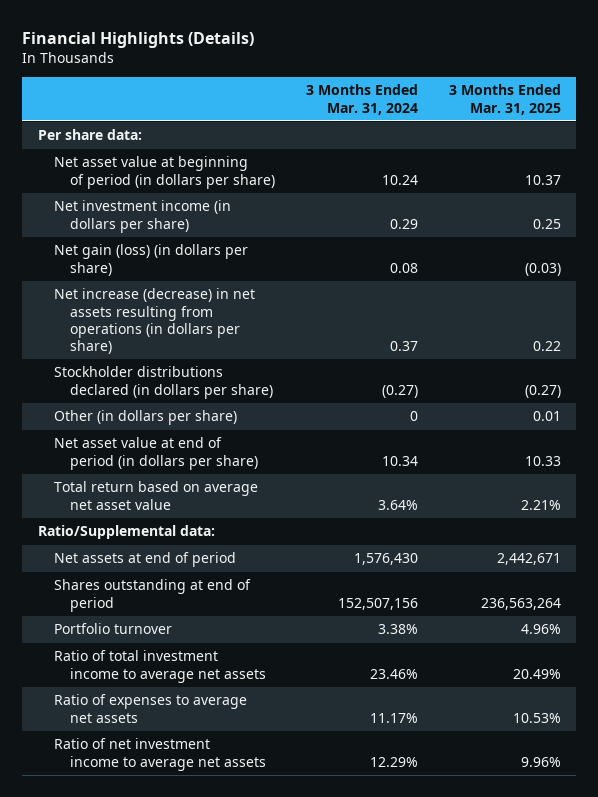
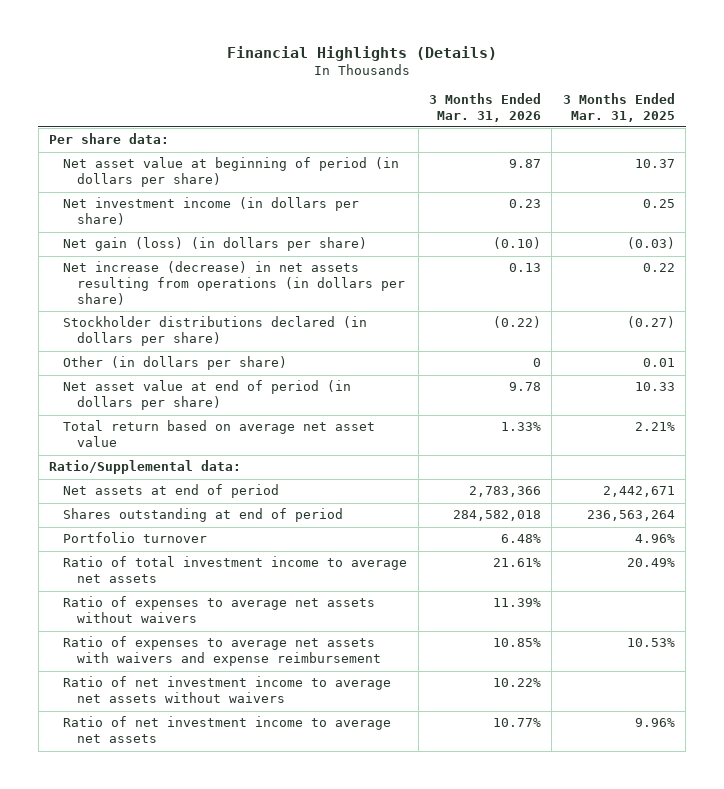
- | 3 Months Ended Mar. 31, 2024 | 3 Months Ended Mar. 31, 2025
+ | 3 Months Ended Mar. 31, 2026 | 3 Months Ended Mar. 31, 2025
- Ratio of expenses to average net assets | 11.17% | 10.53%
+ Ratio of expenses to average net assets without waivers | 11.39% |
+ Ratio of expenses to average net assets with waivers and expense reimbursement | 10.85% | 10.53%
+ Ratio of net investment income to average net assets without waivers | 10.22% |

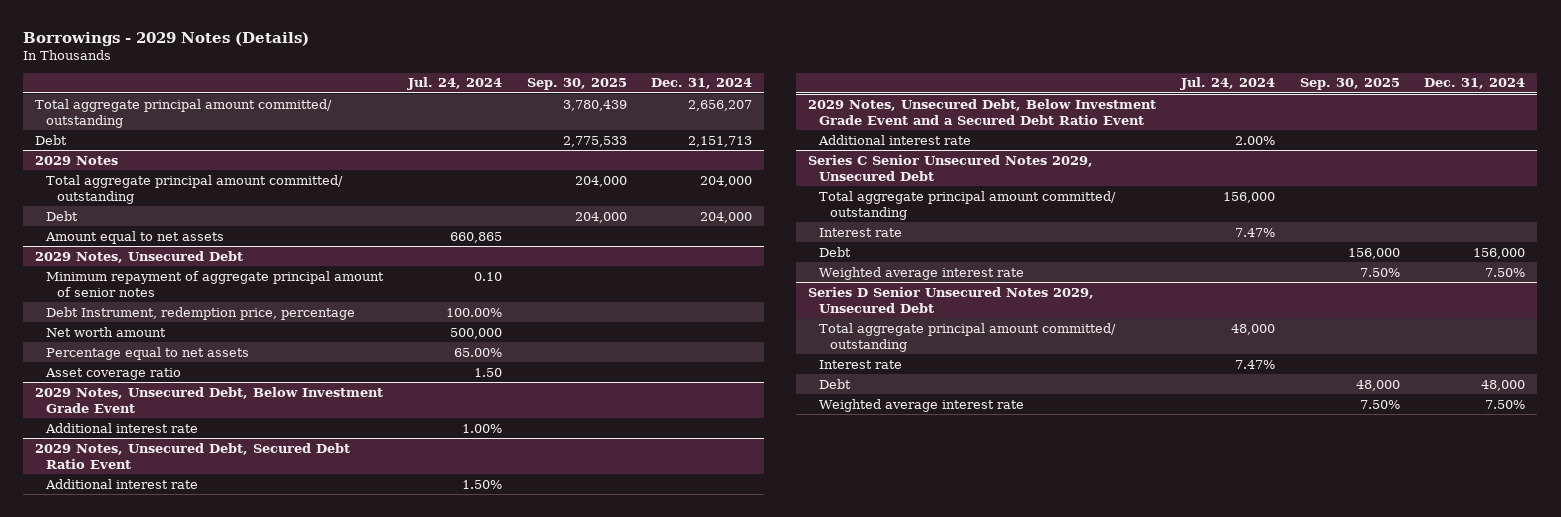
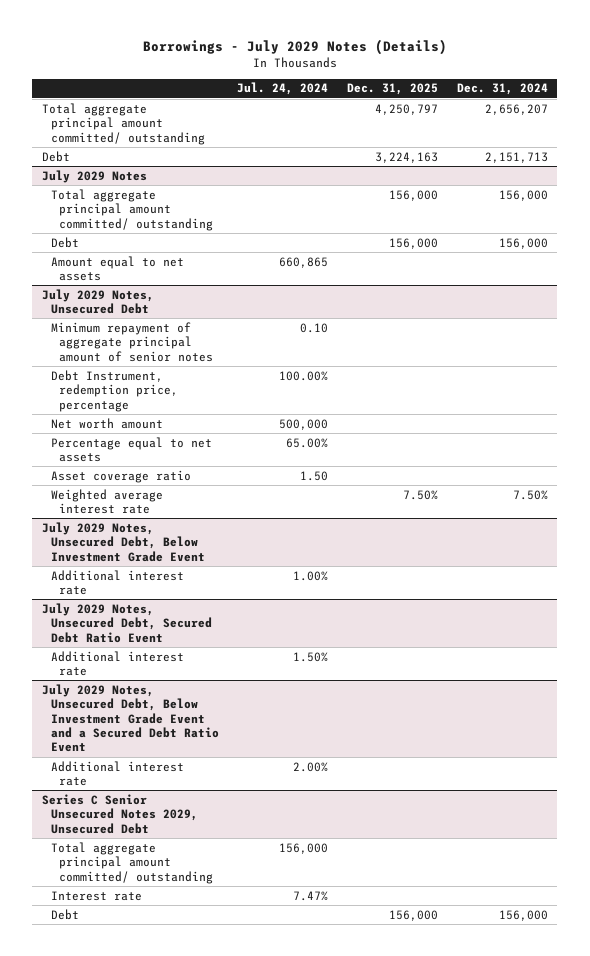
- Borrowings - 2029 Notes (Details)
+ Borrowings - July 2029 Notes (Details)
- | Jul. 24, 2024 | Sep. 30, 2025 | Dec. 31, 2024
+ | Jul. 24, 2024 | Dec. 31, 2025 | Dec. 31, 2024
- 2029 Notes
- Total aggregate principal amount committed/ outstanding | | 204,000 | 204,000
- Debt | | 204,000 | 204,000
+ July 2029 Notes
+ Total aggregate principal amount committed/ outstanding | | 156,000 | 156,000
+ Debt | | 156,000 | 156,000
- 2029 Notes, Unsecured Debt
+ July 2029 Notes, Unsecured Debt
- 2029 Notes, Unsecured Debt, Below Investment Grade Event
+ Weighted average interest rate | | 7.50% | 7.50%
+ July 2029 Notes, Unsecured Debt, Below Investment Grade Event
- 2029 Notes, Unsecured Debt, Secured Debt Ratio Event
+ July 2029 Notes, Unsecured Debt, Secured Debt Ratio Event
- 2029 Notes, Unsecured Debt, Below Investment Grade Event and a Secured Debt Ratio Event
+ July 2029 Notes, Unsecured Debt, Below Investment Grade Event and a Secured Debt Ratio Event
@ Series C Senior Unsecured Notes 2029, Unsecured Debt
- Weighted average interest rate | | 7.50% | 7.50%
- Series D Senior Unsecured Notes 2029, Unsecured Debt
- Total aggregate principal amount committed/ outstanding | 48,000 | |
- Interest rate | 7.47% | |
- Debt | | 48,000 | 48,000
- Weighted average interest rate | | 7.50% | 7.50%

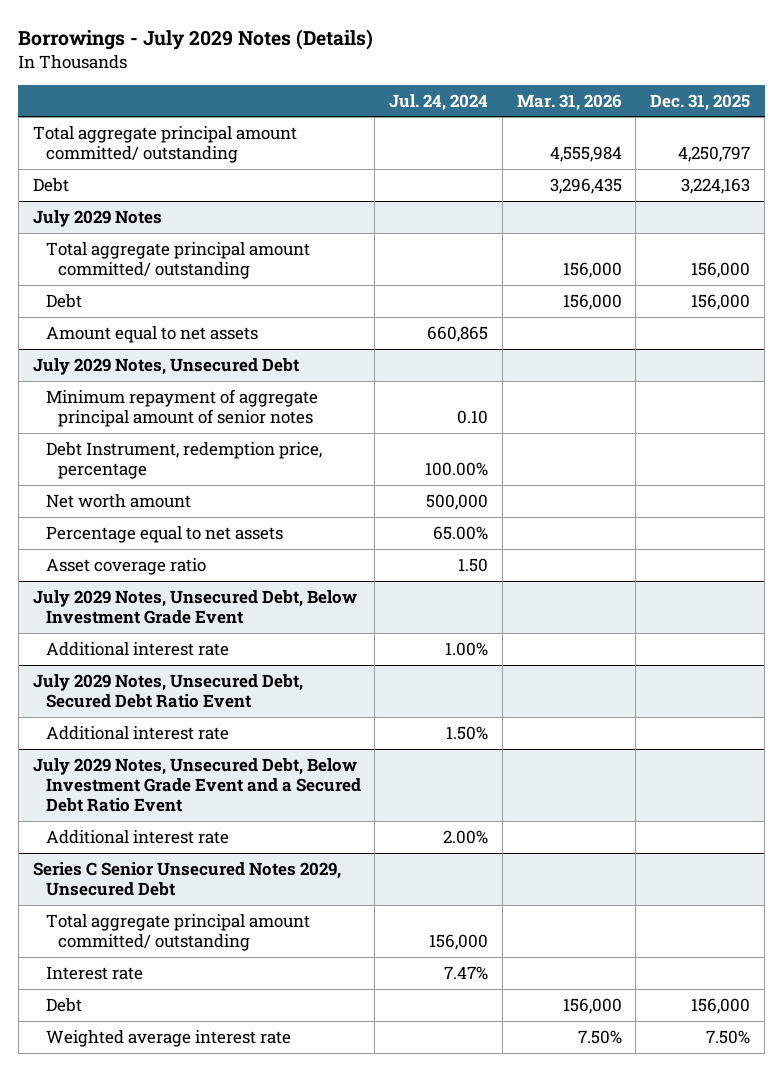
- | Jul. 24, 2024 | Dec. 31, 2025 | Dec. 31, 2024
+ | Jul. 24, 2024 | Mar. 31, 2026 | Dec. 31, 2025
@ July 2029 Notes, Unsecured Debt
- Weighted average interest rate | | 7.50% | 7.50%
@ Series C Senior Unsecured Notes 2029, Unsecured Debt
+ Weighted average interest rate | | 7.50% | 7.50%

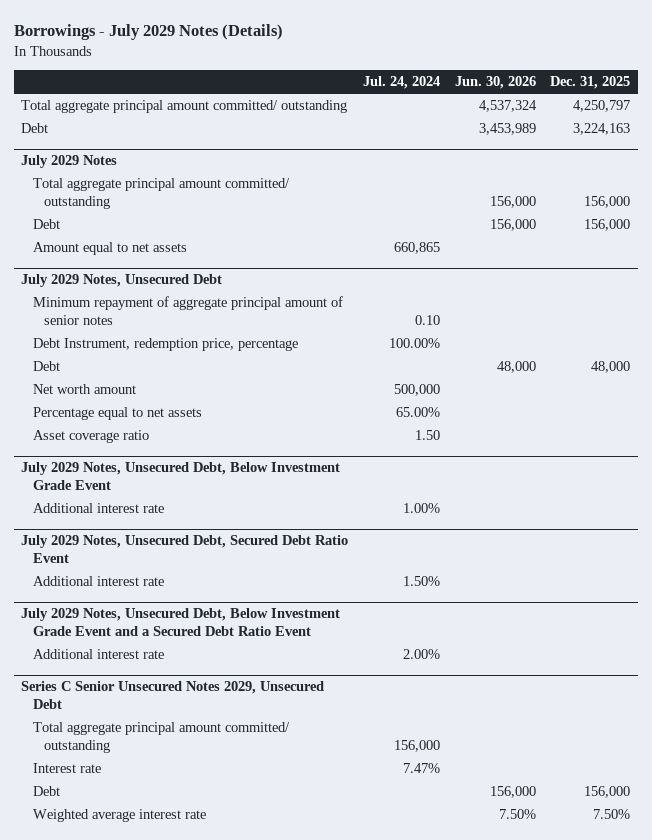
- | Jul. 24, 2024 | Mar. 31, 2026 | Dec. 31, 2025
+ | Jul. 24, 2024 | Jun. 30, 2026 | Dec. 31, 2025
@ July 2029 Notes, Unsecured Debt
+ Debt | | 48,000 | 48,000

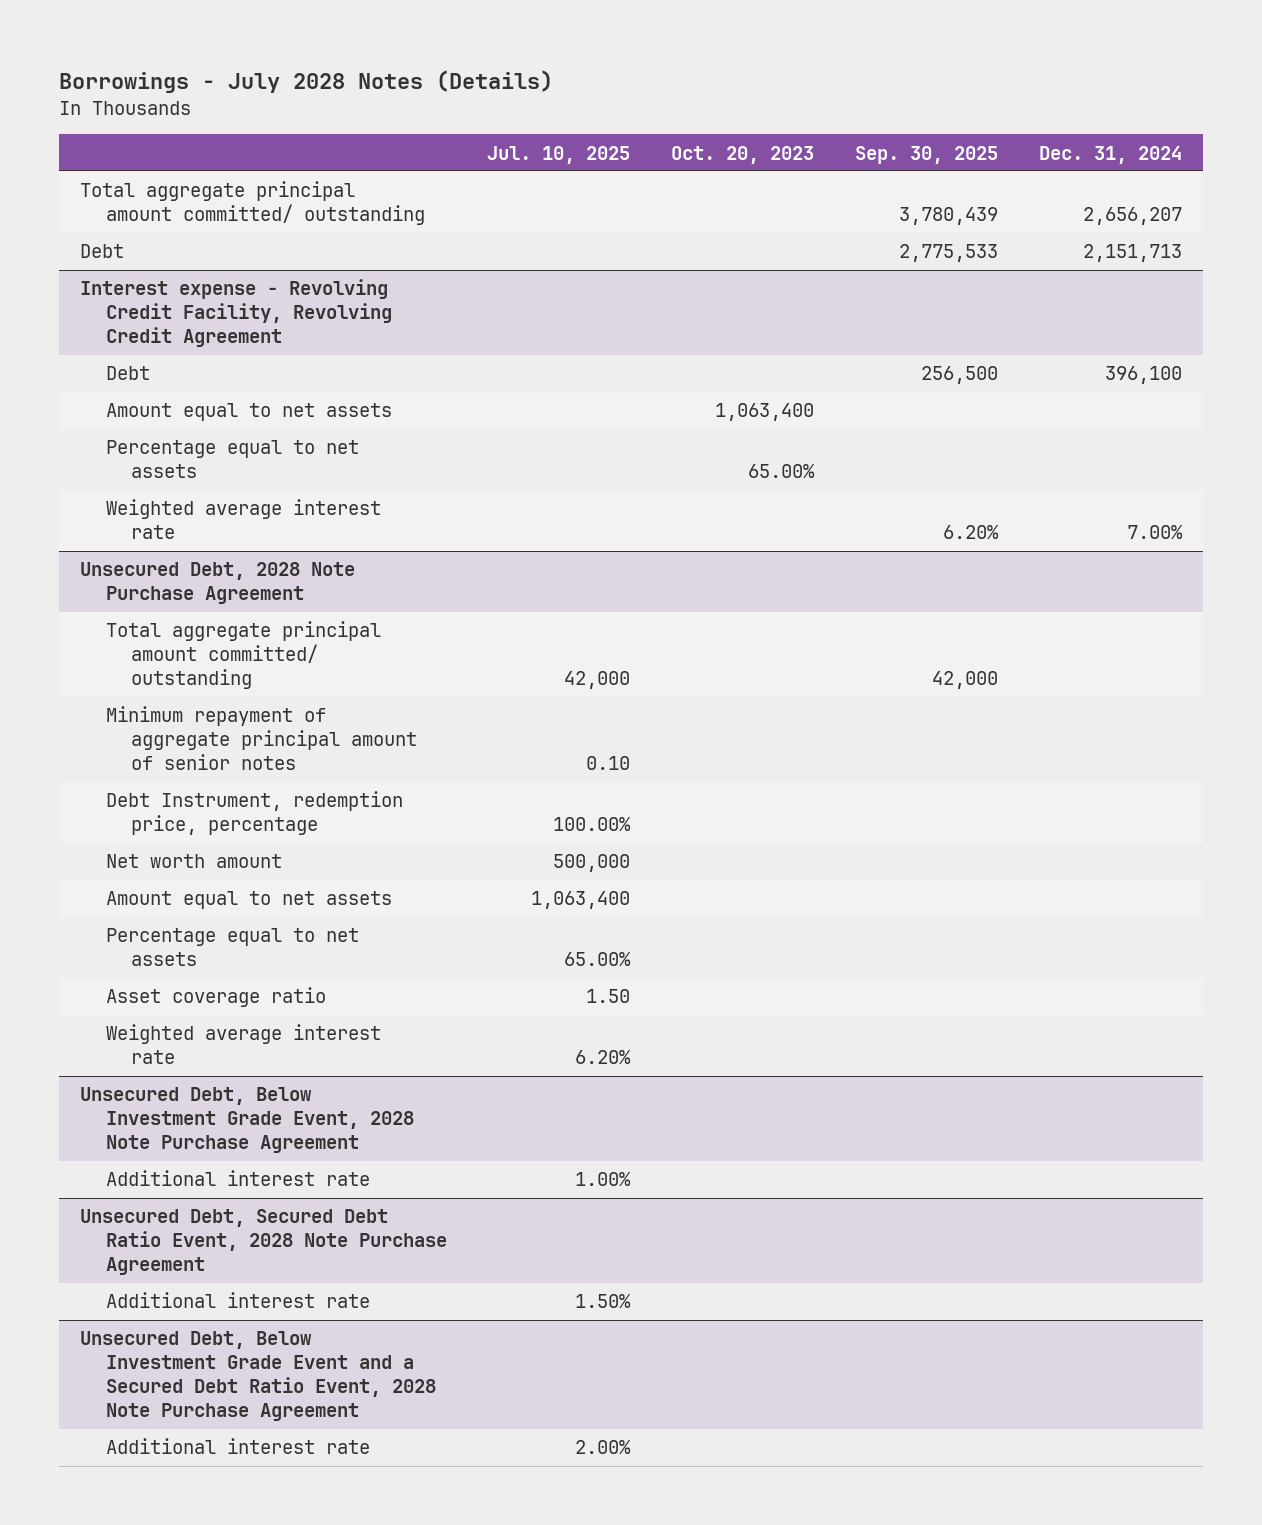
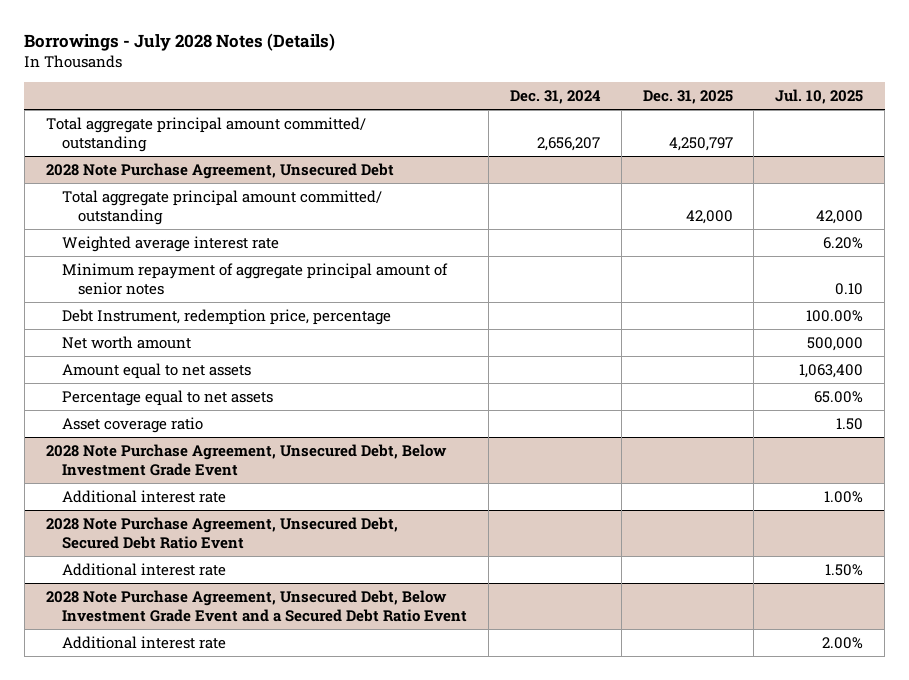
- | Jul. 10, 2025 | Oct. 20, 2023 | Sep. 30, 2025 | Dec. 31, 2024
+ | Dec. 31, 2024 | Dec. 31, 2025 | Jul. 10, 2025
- Debt | | | 2,775,533 | 2,151,713
- Interest expense - Revolving Credit Facility, Revolving Credit Agreement
- Debt | | | 256,500 | 396,100
- Amount equal to net assets | | 1,063,400 | |
- Percentage equal to net assets | | 65.00% | |
- Weighted average interest rate | | | 6.20% | 7.00%
- Unsecured Debt, 2028 Note Purchase Agreement
+ 2028 Note Purchase Agreement, Unsecured Debt
+ Weighted average interest rate | | | 6.20%
- Weighted average interest rate | 6.20% | | |
- Unsecured Debt, Below Investment Grade Event, 2028 Note Purchase Agreement
+ 2028 Note Purchase Agreement, Unsecured Debt, Below Investment Grade Event
- Unsecured Debt, Secured Debt Ratio Event, 2028 Note Purchase Agreement
+ 2028 Note Purchase Agreement, Unsecured Debt, Secured Debt Ratio Event
- Unsecured Debt, Below Investment Grade Event and a Secured Debt Ratio Event, 2028 Note Purchase Agreement
+ 2028 Note Purchase Agreement, Unsecured Debt, Below Investment Grade Event and a Secured Debt Ratio Event

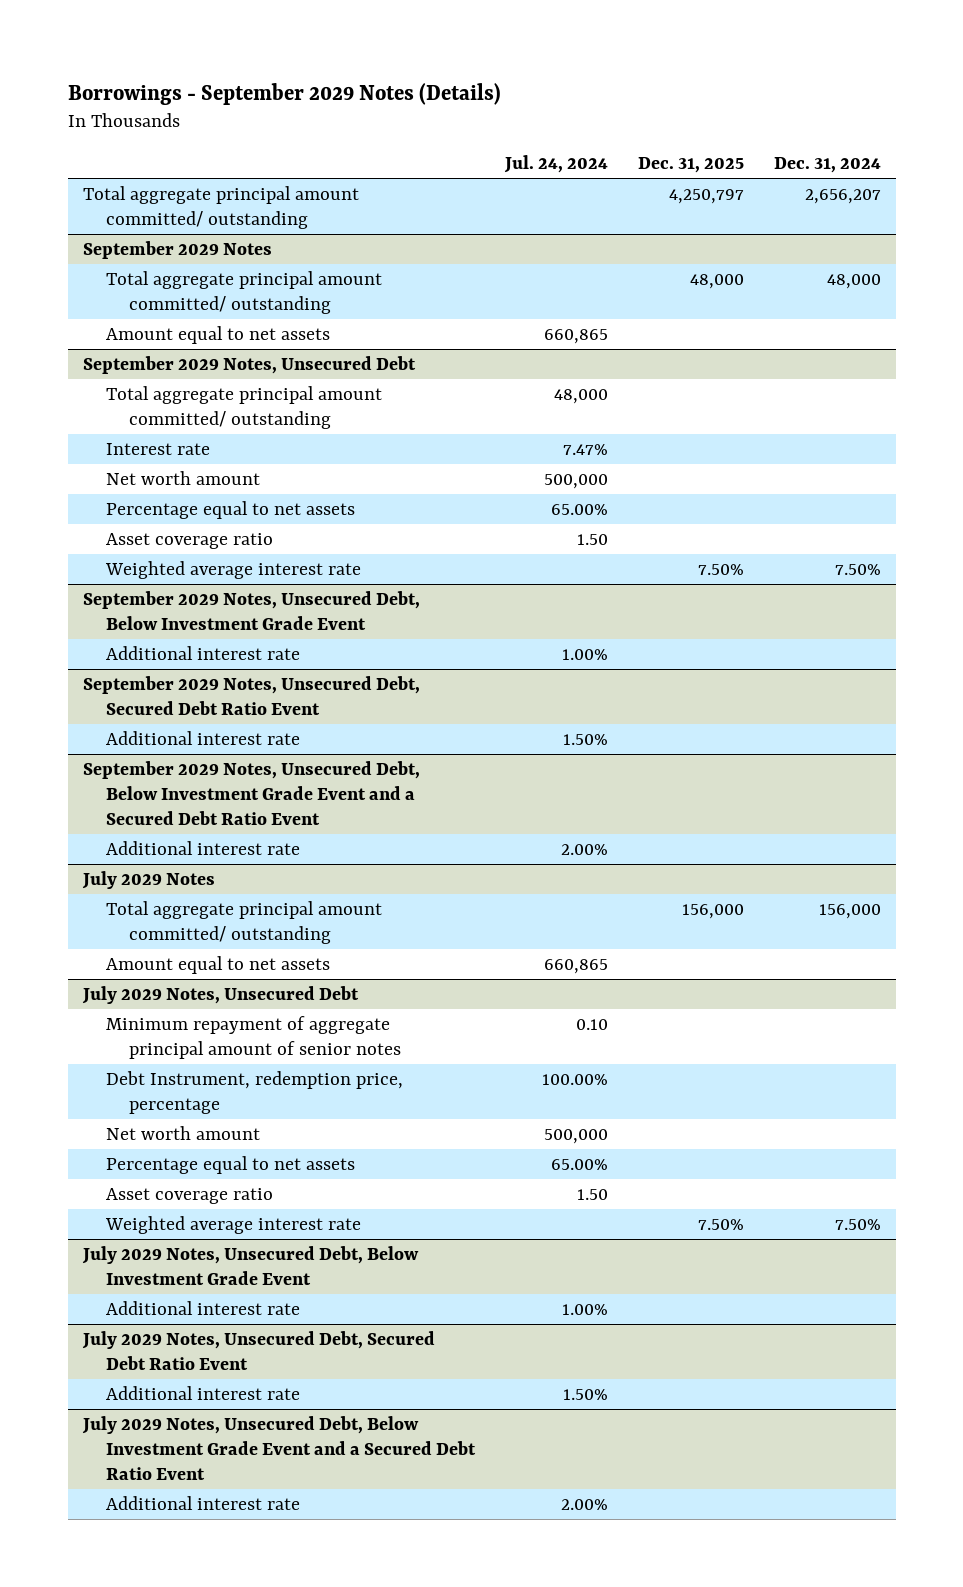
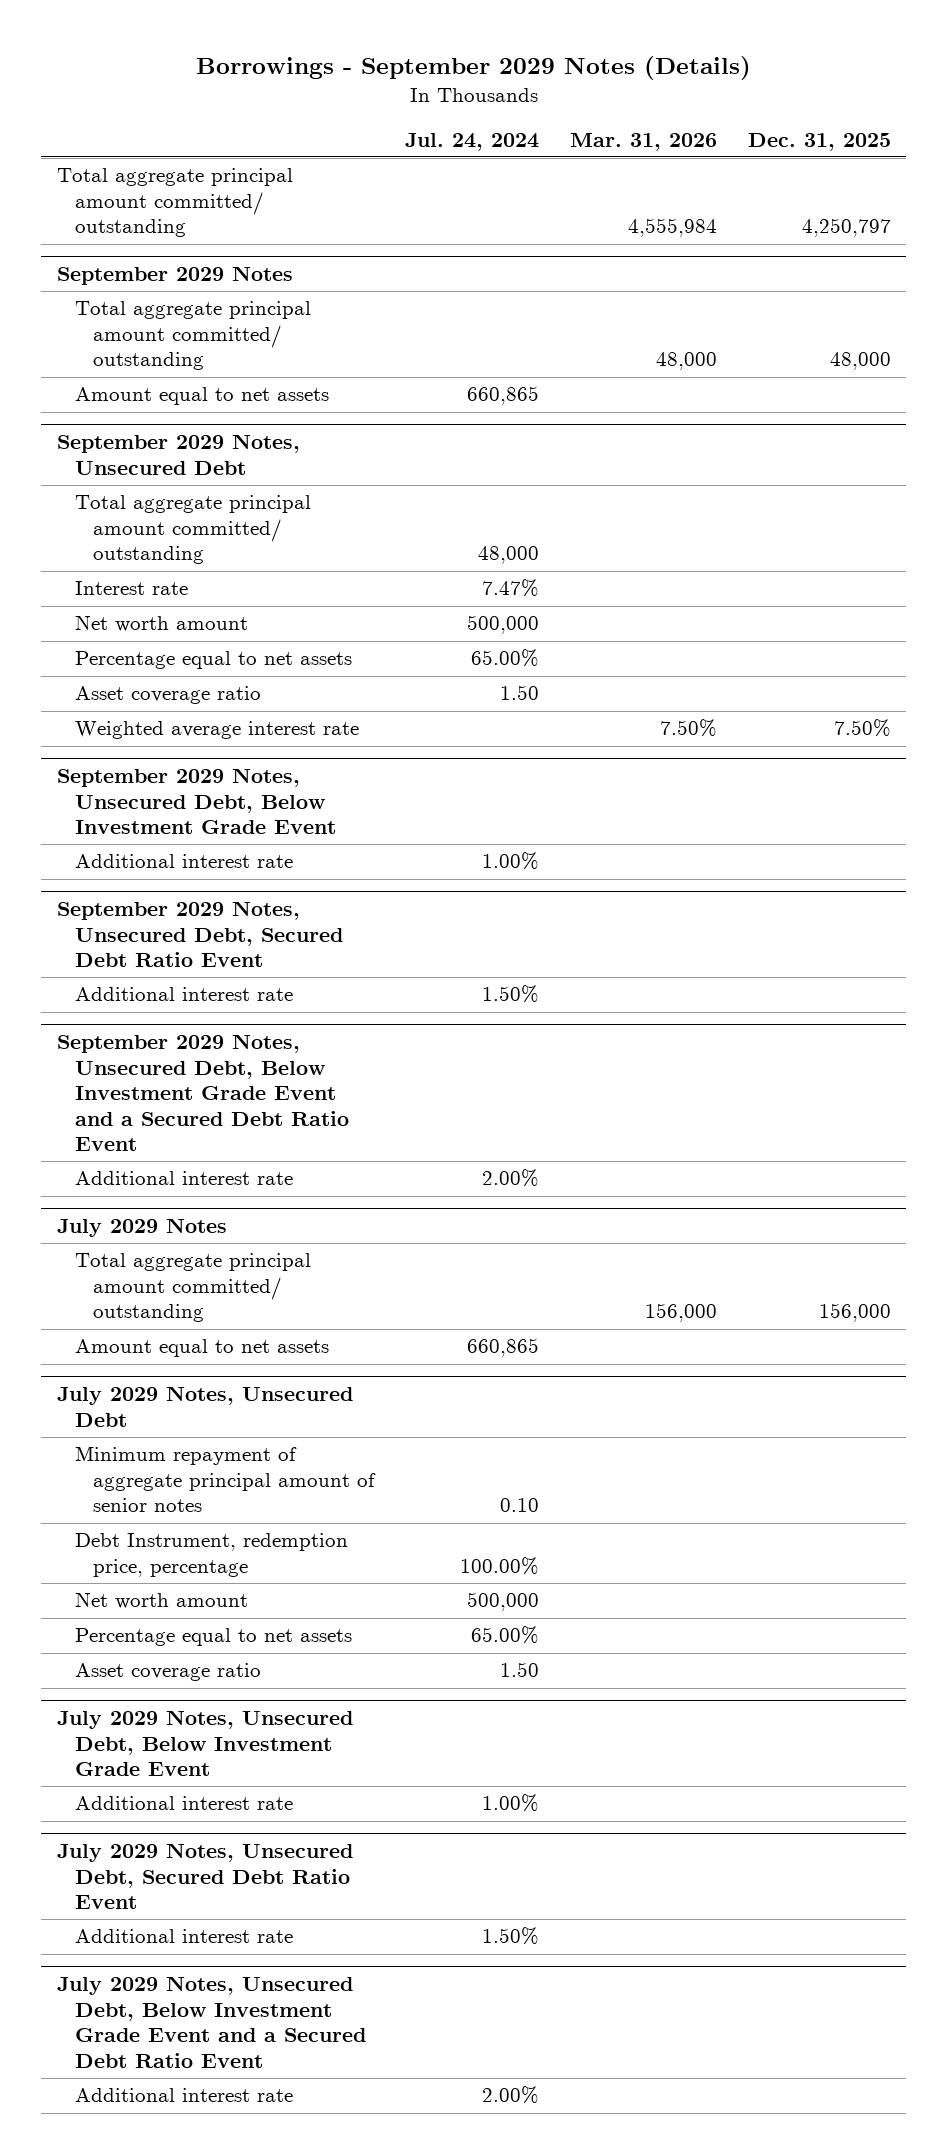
- | Jul. 24, 2024 | Dec. 31, 2025 | Dec. 31, 2024
+ | Jul. 24, 2024 | Mar. 31, 2026 | Dec. 31, 2025
@ July 2029 Notes, Unsecured Debt
- Weighted average interest rate | | 7.50% | 7.50%

